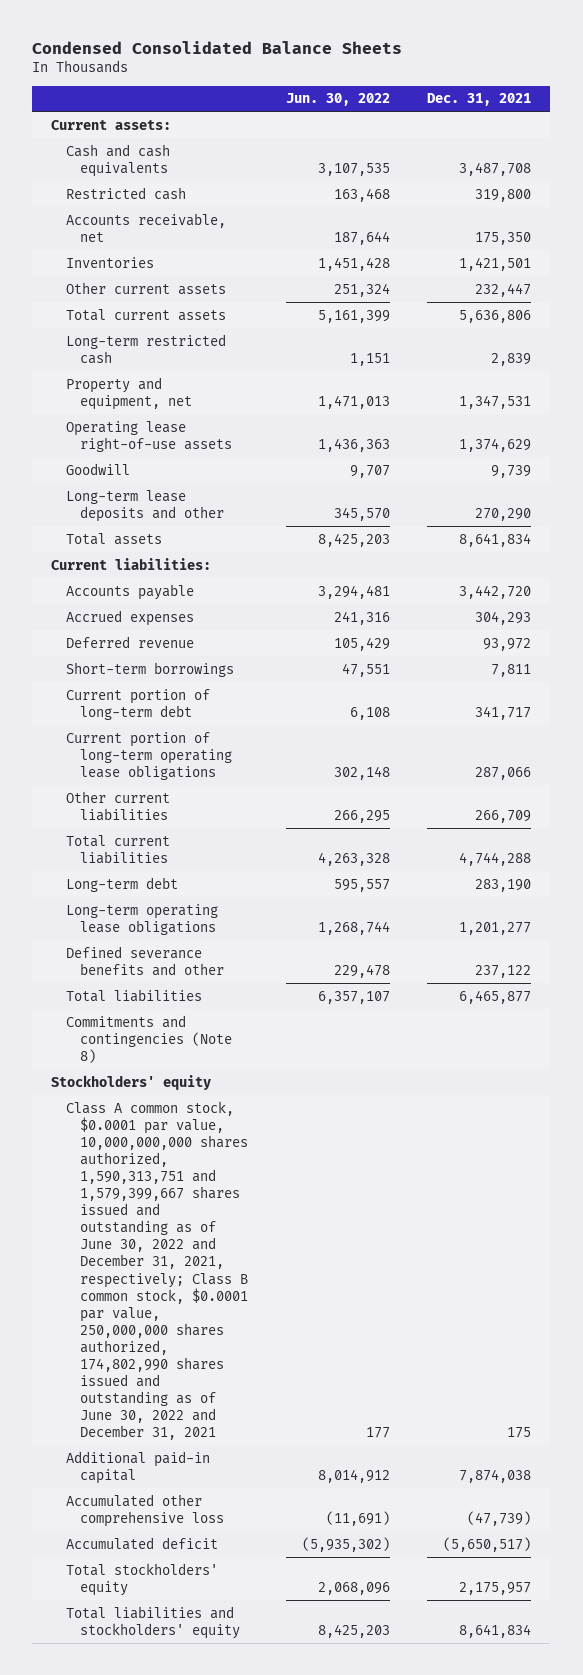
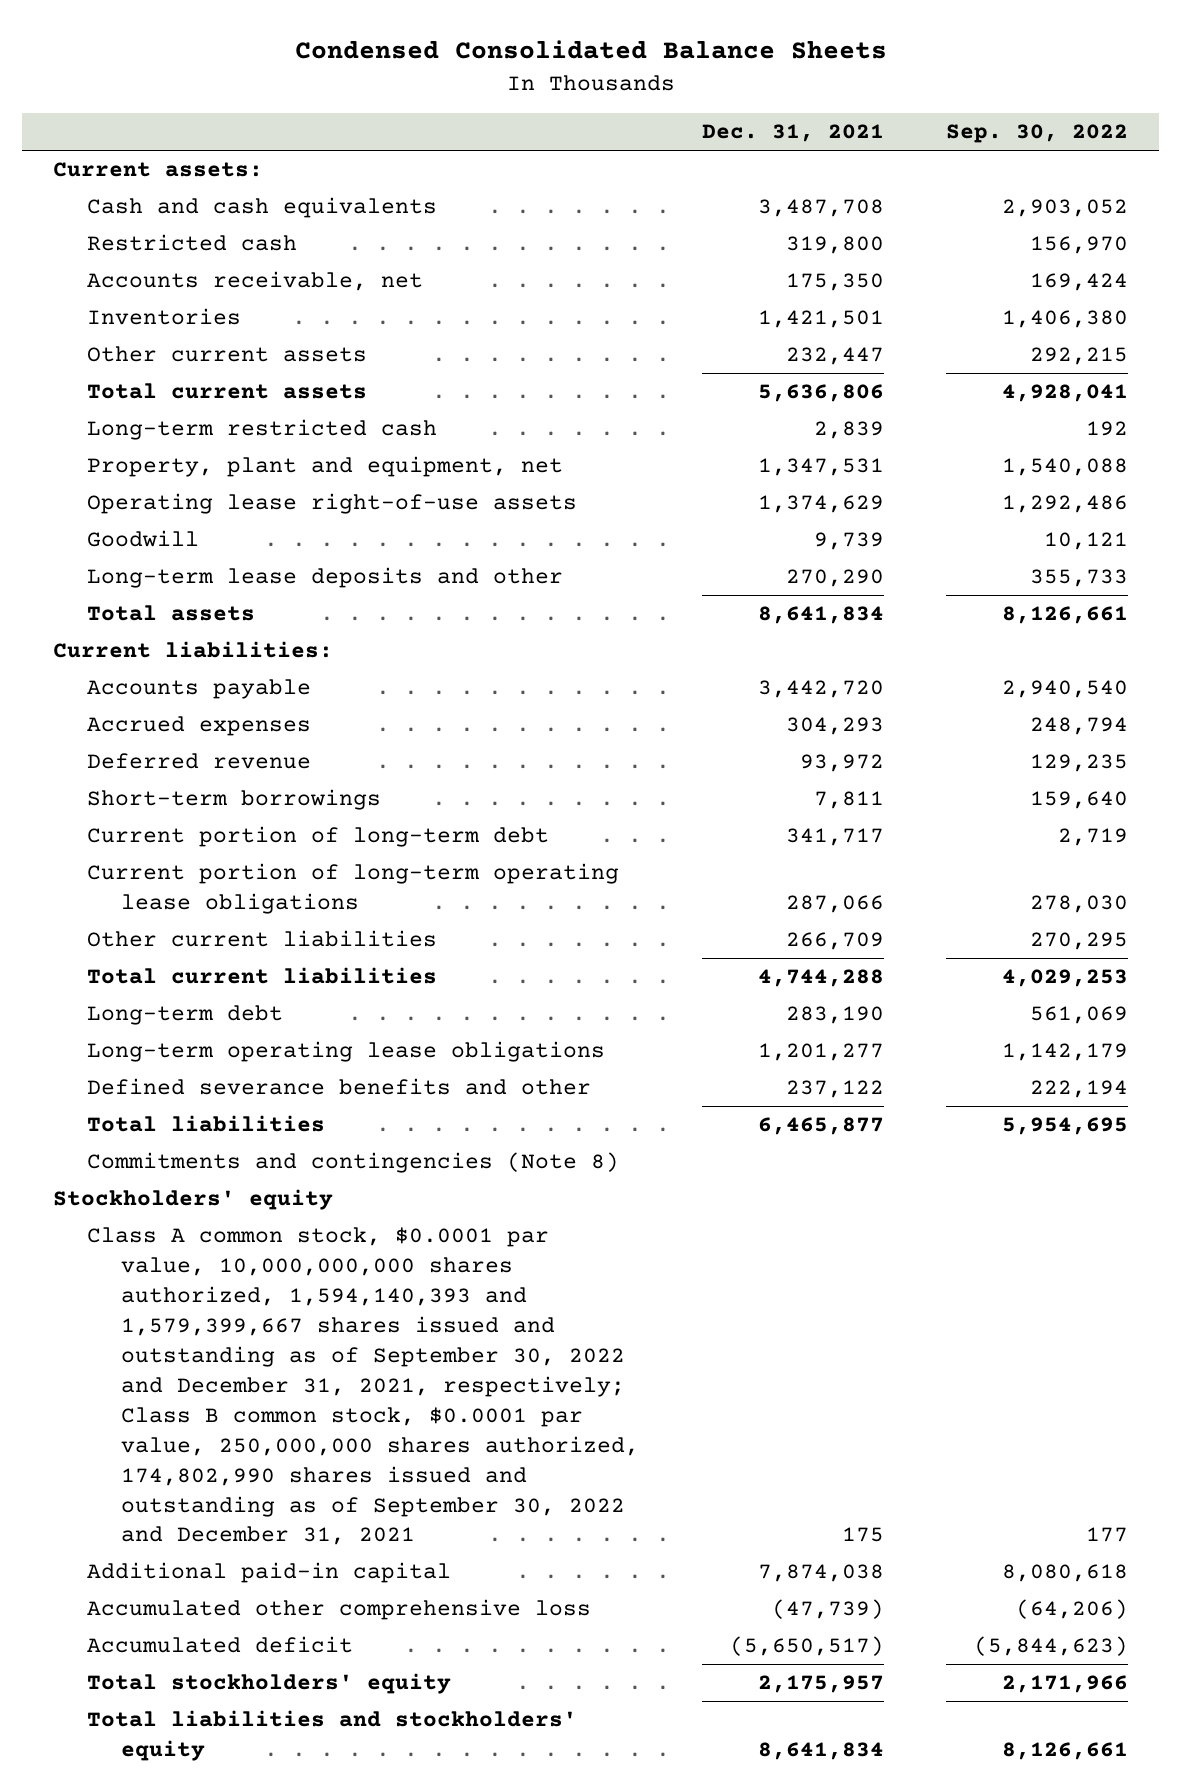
- | Jun. 30, 2022 | Dec. 31, 2021
+ | Dec. 31, 2021 | Sep. 30, 2022
- Property and equipment, net | 1,471,013 | 1,347,531
+ Property, plant and equipment, net | 1,347,531 | 1,540,088
- Class A common stock, $0.0001 par value, 10,000,000,000 shares authorized, 1,590,313,751 and 1,579,399,667 shares issued and outstanding as of June 30, 2022 and December 31, 2021, respectively; Class B common stock, $0.0001 par value, 250,000,000 shares authorized, 174,802,990 shares issued and outstanding as of June 30, 2022 and December 31, 2021 | 177 | 175
+ Class A common stock, $0.0001 par value, 10,000,000,000 shares authorized, 1,594,140,393 and 1,579,399,667 shares issued and outstanding as of September 30, 2022 and December 31, 2021, respectively; Class B common stock, $0.0001 par value, 250,000,000 shares authorized, 174,802,990 shares issued and outstanding as of September 30, 2022 and December 31, 2021 | 175 | 177

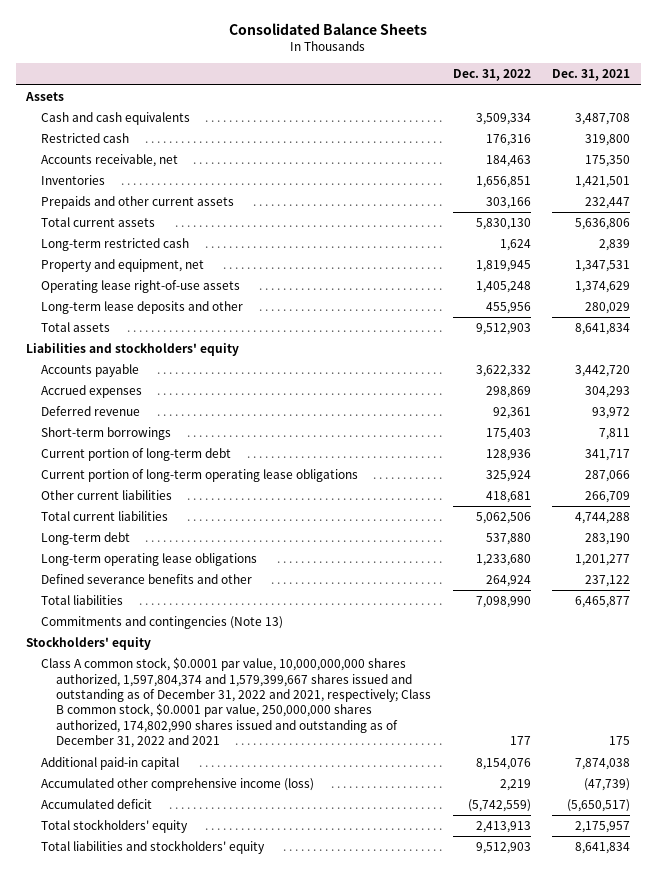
- Condensed Consolidated Balance Sheets
+ Consolidated Balance Sheets
- | Dec. 31, 2021 | Sep. 30, 2022
+ | Dec. 31, 2022 | Dec. 31, 2021
- Current assets:
+ Assets
- Other current assets | 232,447 | 292,215
+ Prepaids and other current assets | 303,166 | 232,447
- Property, plant and equipment, net | 1,347,531 | 1,540,088
+ Property and equipment, net | 1,819,945 | 1,347,531
- Goodwill | 9,739 | 10,121
- Long-term lease deposits and other | 270,290 | 355,733
+ Long-term lease deposits and other | 455,956 | 280,029
- Current liabilities:
+ Liabilities and stockholders' equity
- Commitments and contingencies (Note 8)
+ Commitments and contingencies (Note 13)
- Class A common stock, $0.0001 par value, 10,000,000,000 shares authorized, 1,594,140,393 and 1,579,399,667 shares issued and outstanding as of September 30, 2022 and December 31, 2021, respectively; Class B common stock, $0.0001 par value, 250,000,000 shares authorized, 174,802,990 shares issued and outstanding as of September 30, 2022 and December 31, 2021 | 175 | 177
+ Class A common stock, $0.0001 par value, 10,000,000,000 shares authorized, 1,597,804,374 and 1,579,399,667 shares issued and outstanding as of December 31, 2022 and 2021, respectively; Class B common stock, $0.0001 par value, 250,000,000 shares authorized, 174,802,990 shares issued and outstanding as of December 31, 2022 and 2021 | 177 | 175
- Accumulated other comprehensive loss | (47,739) | (64,206)
+ Accumulated other comprehensive income (loss) | 2,219 | (47,739)

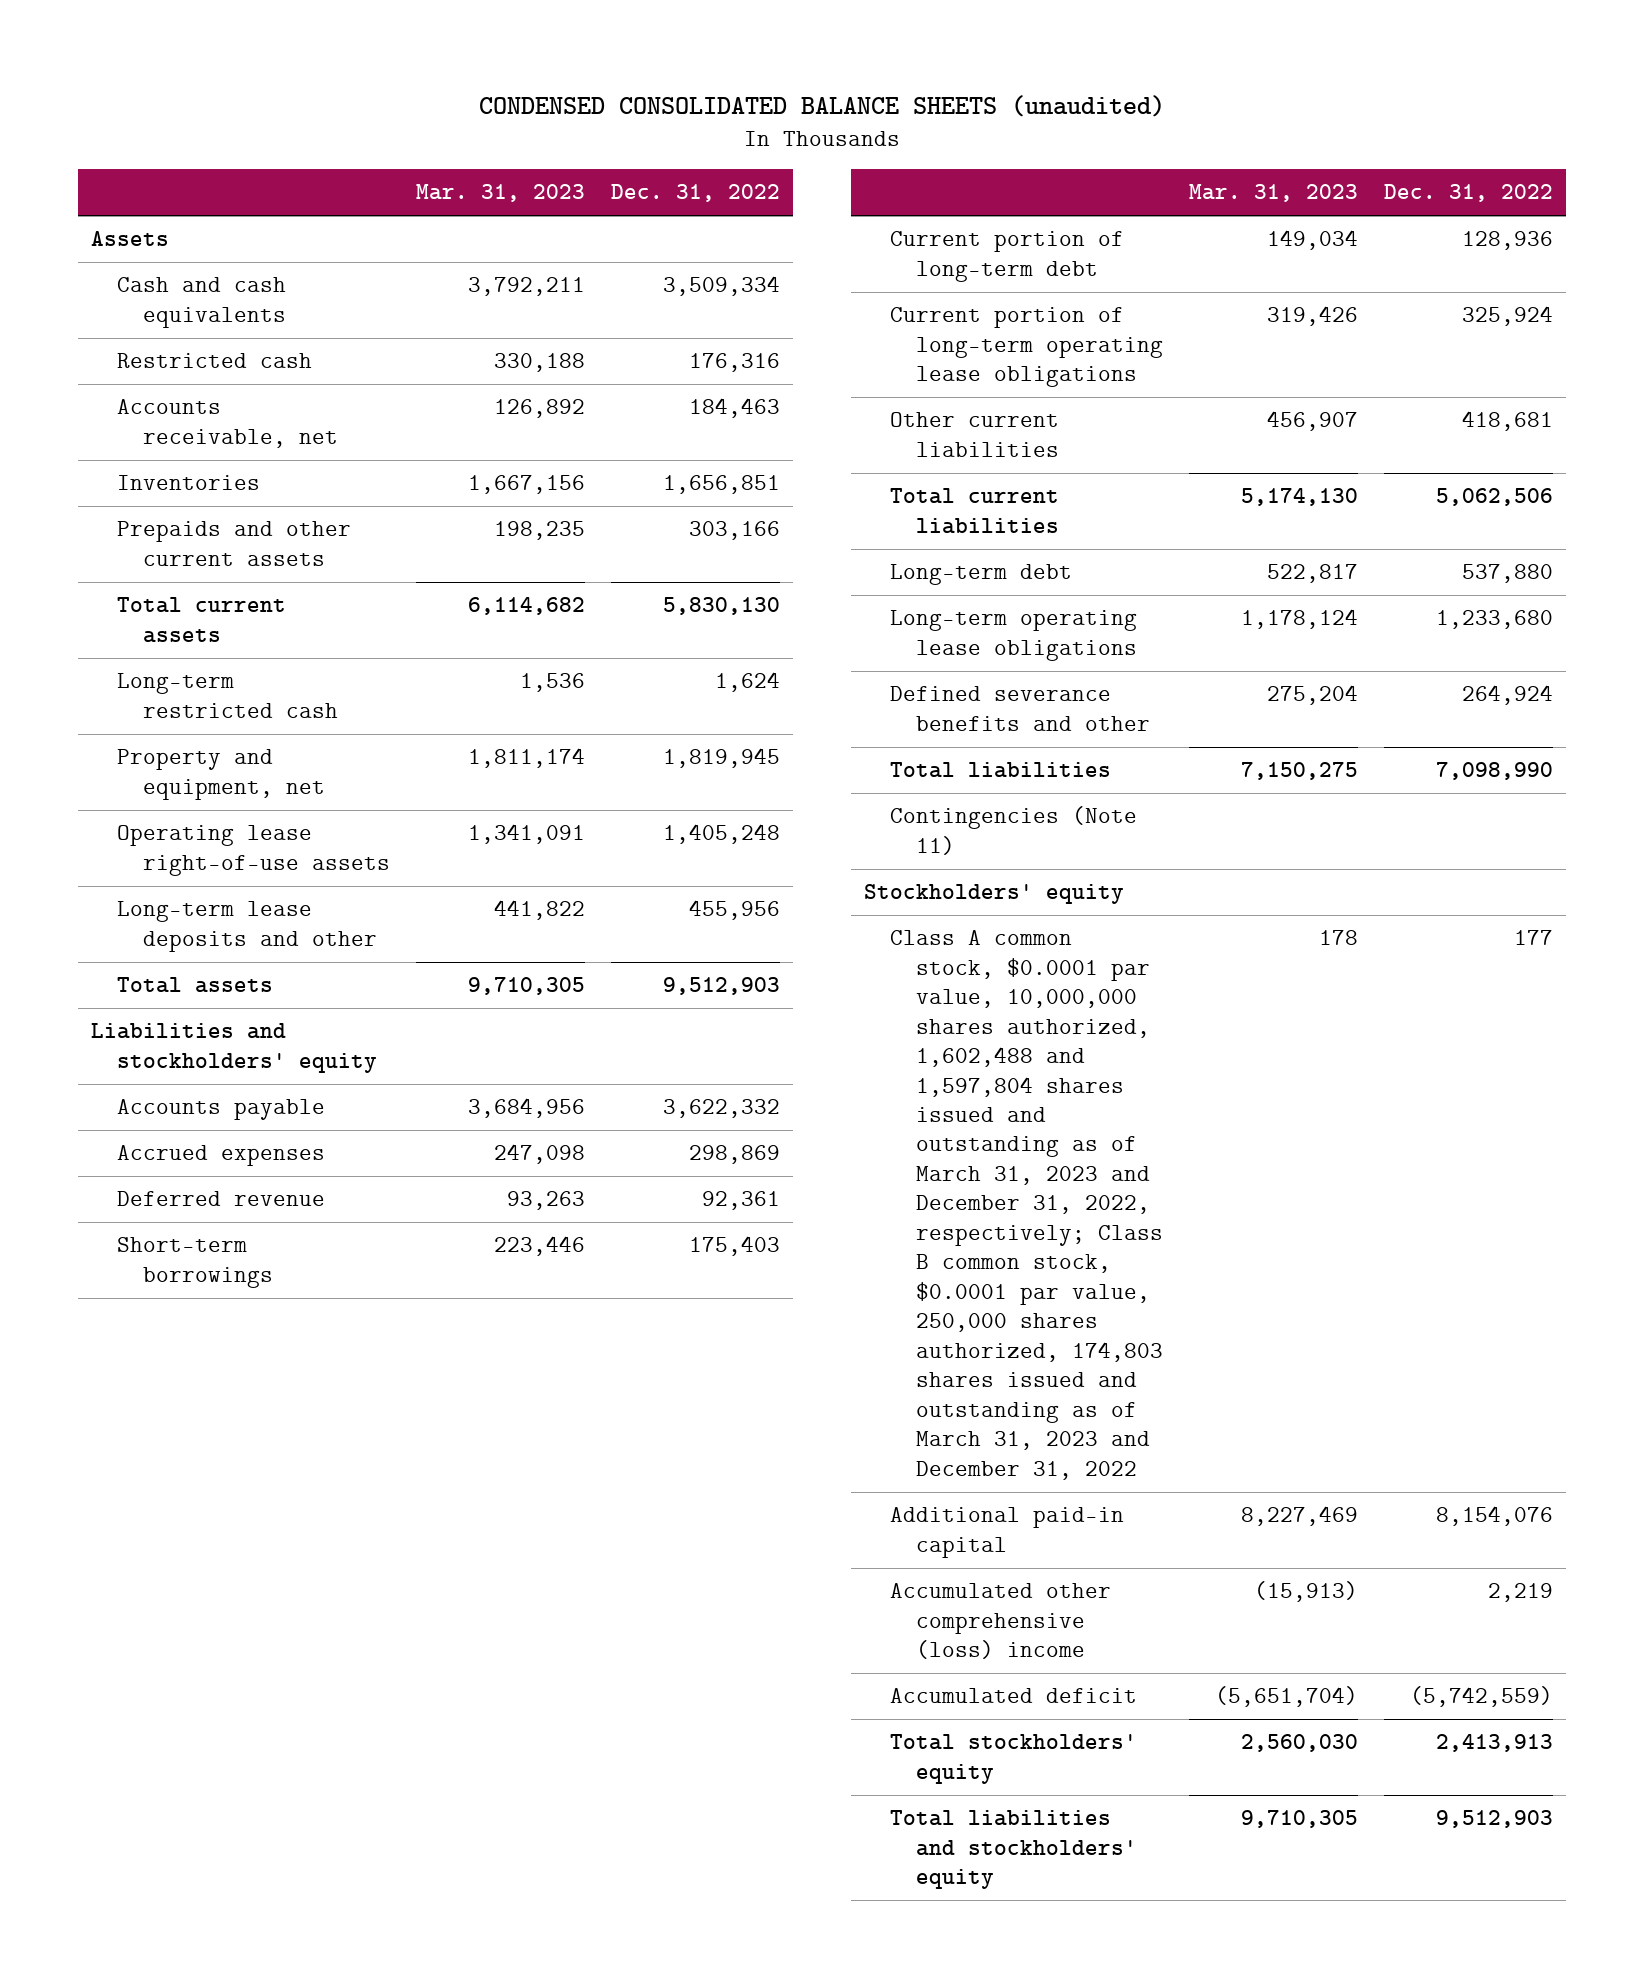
- Consolidated Balance Sheets
+ CONDENSED CONSOLIDATED BALANCE SHEETS (unaudited)
- | Dec. 31, 2022 | Dec. 31, 2021
+ | Mar. 31, 2023 | Dec. 31, 2022
- Commitments and contingencies (Note 13)
+ Contingencies (Note 11)
- Class A common stock, $0.0001 par value, 10,000,000,000 shares authorized, 1,597,804,374 and 1,579,399,667 shares issued and outstanding as of December 31, 2022 and 2021, respectively; Class B common stock, $0.0001 par value, 250,000,000 shares authorized, 174,802,990 shares issued and outstanding as of December 31, 2022 and 2021 | 177 | 175
+ Class A common stock, $0.0001 par value, 10,000,000 shares authorized, 1,602,488 and 1,597,804 shares issued and outstanding as of March 31, 2023 and December 31, 2022, respectively; Class B common stock, $0.0001 par value, 250,000 shares authorized, 174,803 shares issued and outstanding as of March 31, 2023 and December 31, 2022 | 178 | 177
- Accumulated other comprehensive income (loss) | 2,219 | (47,739)
+ Accumulated other comprehensive (loss) income | (15,913) | 2,219

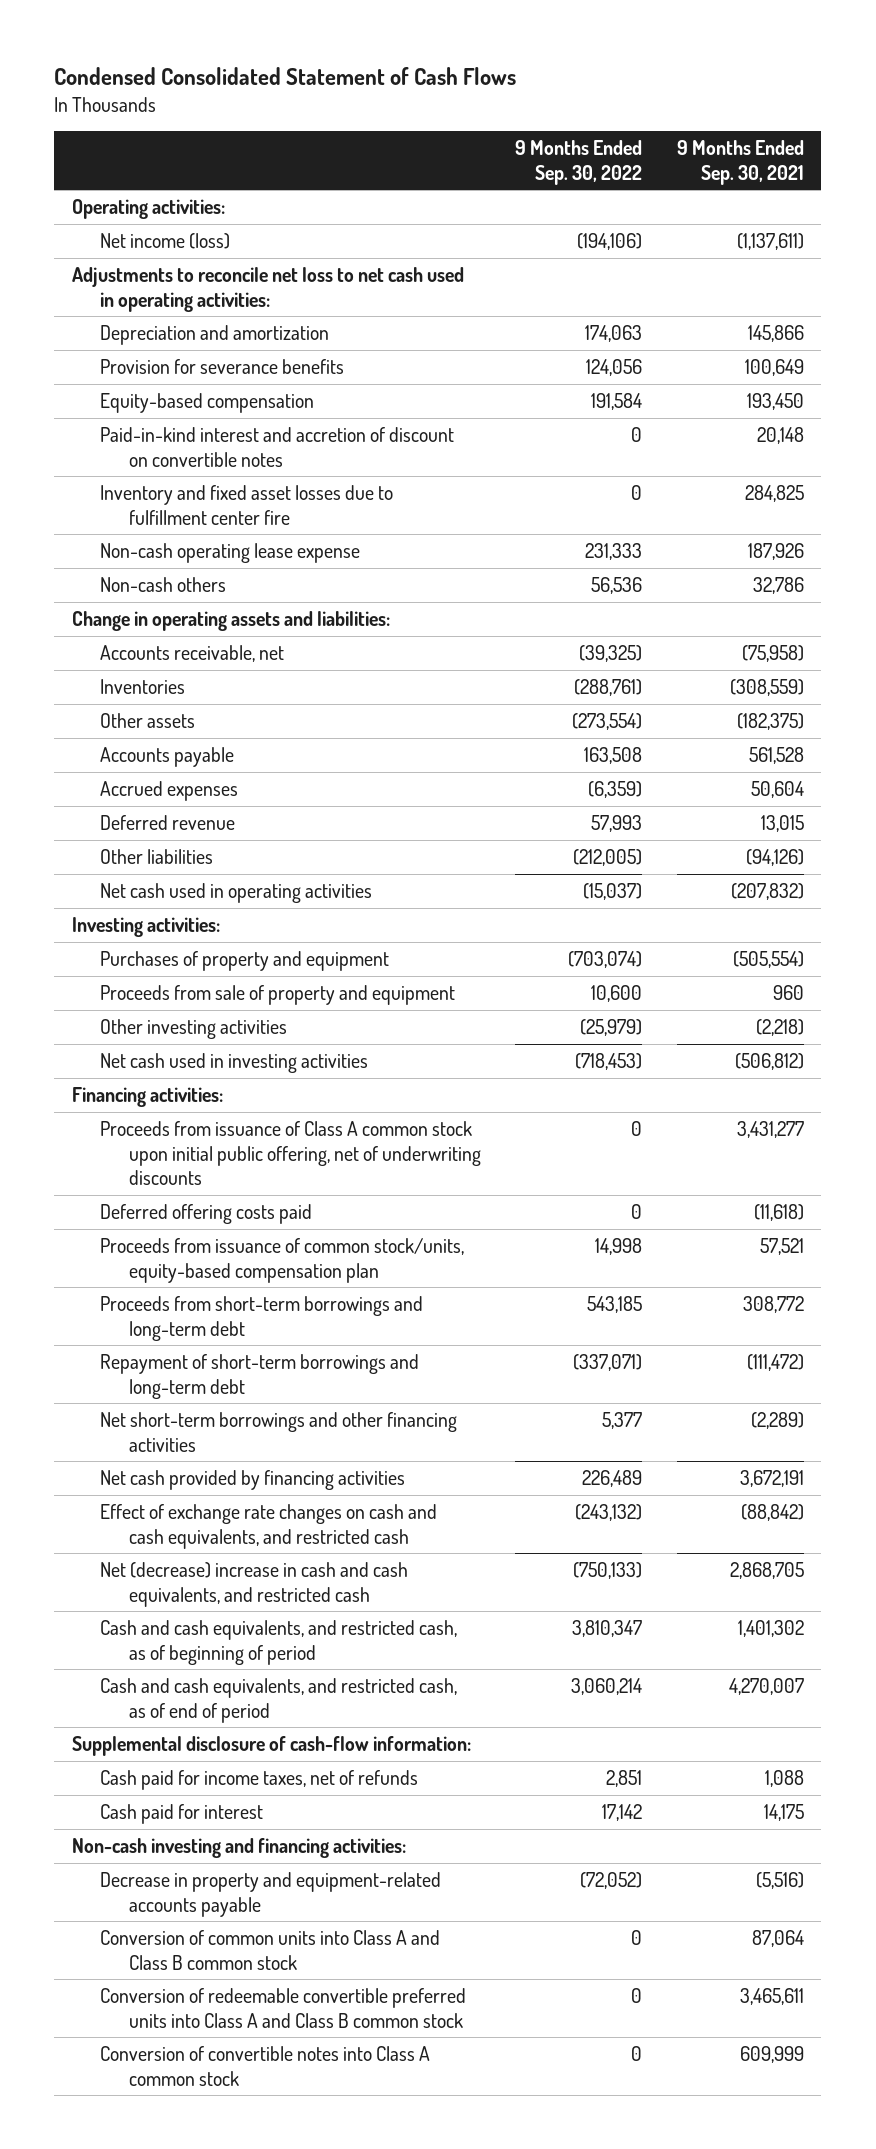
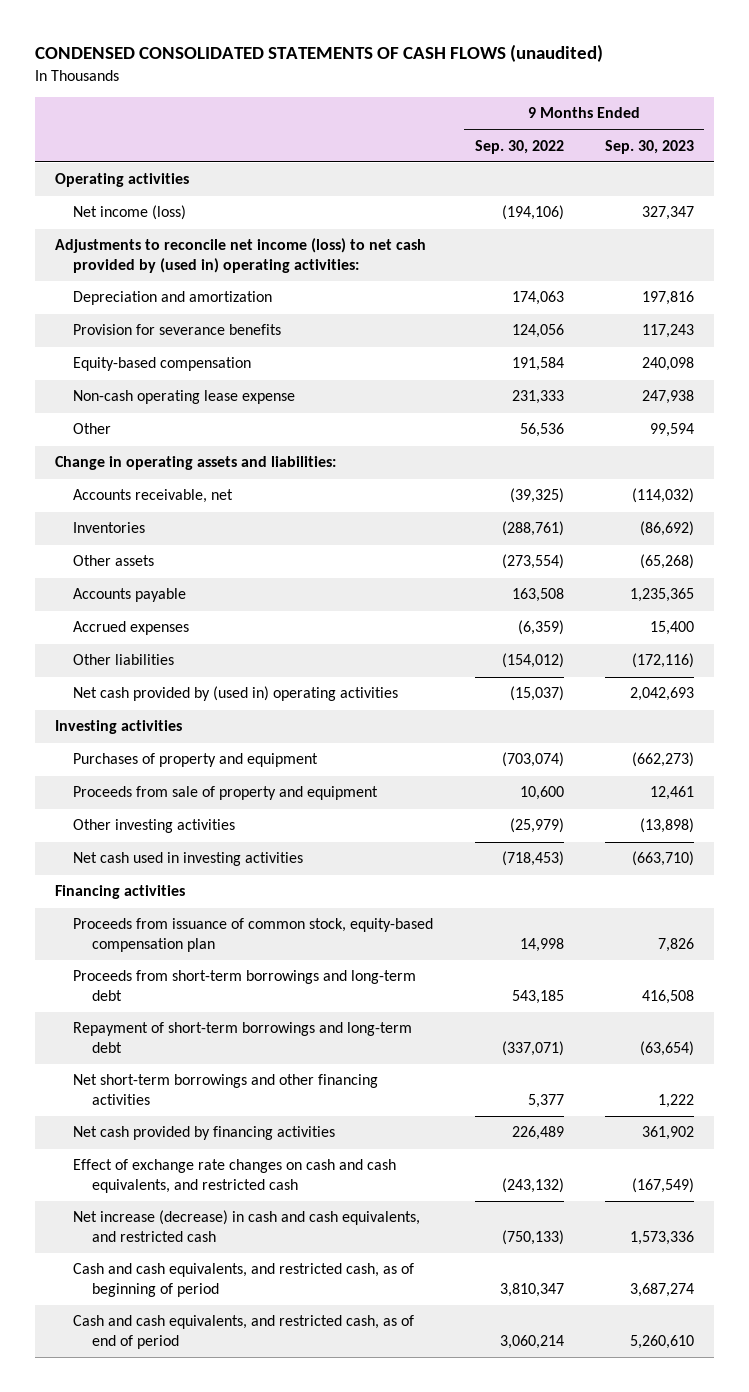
- Condensed Consolidated Statement of Cash Flows
+ CONDENSED CONSOLIDATED STATEMENTS OF CASH FLOWS (unaudited)
- | 9 Months Ended Sep. 30, 2022 | 9 Months Ended Sep. 30, 2021
+ | 9 Months Ended Sep. 30, 2022 | 9 Months Ended Sep. 30, 2023
- Operating activities:
+ Operating activities
- Adjustments to reconcile net loss to net cash used in operating activities:
+ Adjustments to reconcile net income (loss) to net cash provided by (used in) operating activities:
- Paid-in-kind interest and accretion of discount on convertible notes | 0 | 20,148
- Inventory and fixed asset losses due to fulfillment center fire | 0 | 284,825
- Non-cash others | 56,536 | 32,786
+ Other | 56,536 | 99,594
- Deferred revenue | 57,993 | 13,015
- Other liabilities | (212,005) | (94,126)
- Net cash used in operating activities | (15,037) | (207,832)
- Investing activities:
+ Other liabilities | (154,012) | (172,116)
+ Net cash provided by (used in) operating activities | (15,037) | 2,042,693
+ Investing activities
- Financing activities:
- Proceeds from issuance of Class A common stock upon initial public offering, net of underwriting discounts | 0 | 3,431,277
- Deferred offering costs paid | 0 | (11,618)
- Proceeds from issuance of common stock/units, equity-based compensation plan | 14,998 | 57,521
+ Financing activities
+ Proceeds from issuance of common stock, equity-based compensation plan | 14,998 | 7,826
- Net (decrease) increase in cash and cash equivalents, and restricted cash | (750,133) | 2,868,705
+ Net increase (decrease) in cash and cash equivalents, and restricted cash | (750,133) | 1,573,336
- Supplemental disclosure of cash-flow information:
- Cash paid for income taxes, net of refunds | 2,851 | 1,088
- Cash paid for interest | 17,142 | 14,175
- Non-cash investing and financing activities:
- Decrease in property and equipment-related accounts payable | (72,052) | (5,516)
- Conversion of common units into Class A and Class B common stock | 0 | 87,064
- Conversion of redeemable convertible preferred units into Class A and Class B common stock | 0 | 3,465,611
- Conversion of convertible notes into Class A common stock | 0 | 609,999

